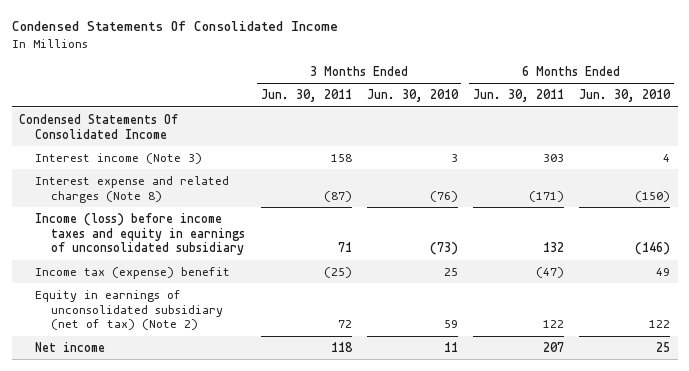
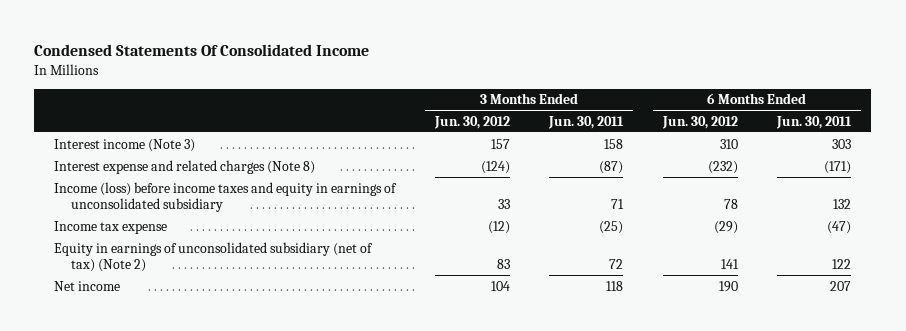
- | 3 Months Ended Jun. 30, 2011 | 3 Months Ended Jun. 30, 2010 | 6 Months Ended Jun. 30, 2011 | 6 Months Ended Jun. 30, 2010
+ | 3 Months Ended Jun. 30, 2012 | 3 Months Ended Jun. 30, 2011 | 6 Months Ended Jun. 30, 2012 | 6 Months Ended Jun. 30, 2011
- Condensed Statements Of Consolidated Income
- Income tax (expense) benefit | (25) | 25 | (47) | 49
+ Income tax expense | (12) | (25) | (29) | (47)

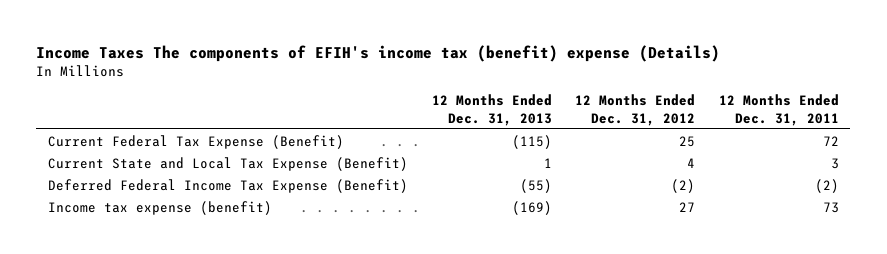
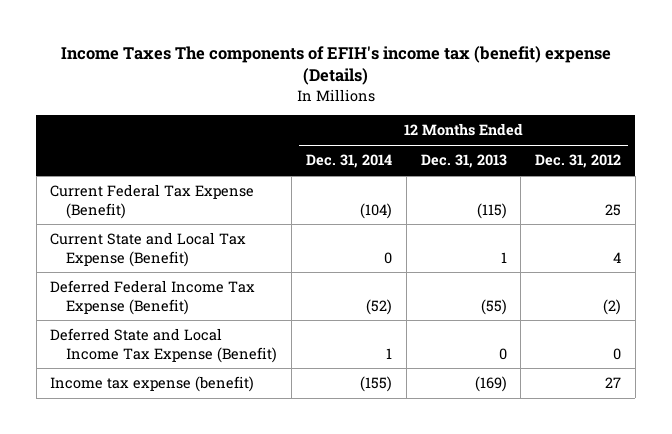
- | 12 Months Ended Dec. 31, 2013 | 12 Months Ended Dec. 31, 2012 | 12 Months Ended Dec. 31, 2011
+ | 12 Months Ended Dec. 31, 2014 | 12 Months Ended Dec. 31, 2013 | 12 Months Ended Dec. 31, 2012
+ Deferred State and Local Income Tax Expense (Benefit) | 1 | 0 | 0

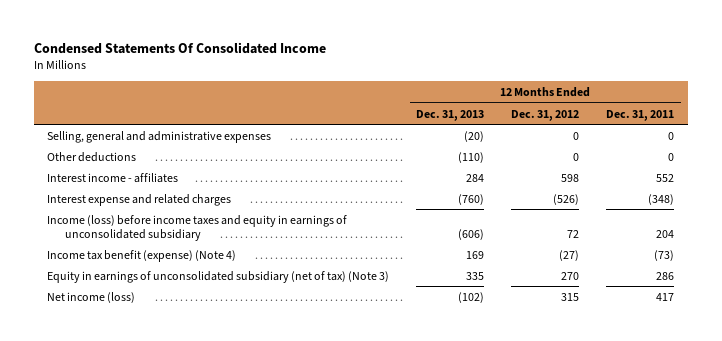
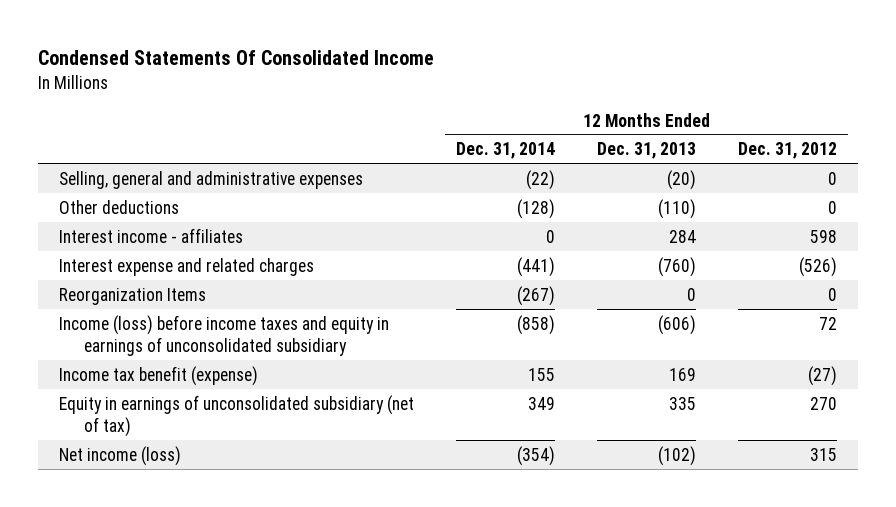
- | 12 Months Ended Dec. 31, 2013 | 12 Months Ended Dec. 31, 2012 | 12 Months Ended Dec. 31, 2011
+ | 12 Months Ended Dec. 31, 2014 | 12 Months Ended Dec. 31, 2013 | 12 Months Ended Dec. 31, 2012
+ Reorganization Items | (267) | 0 | 0
- Income tax benefit (expense) (Note 4) | 169 | (27) | (73)
- Equity in earnings of unconsolidated subsidiary (net of tax) (Note 3) | 335 | 270 | 286
+ Income tax benefit (expense) | 155 | 169 | (27)
+ Equity in earnings of unconsolidated subsidiary (net of tax) | 349 | 335 | 270

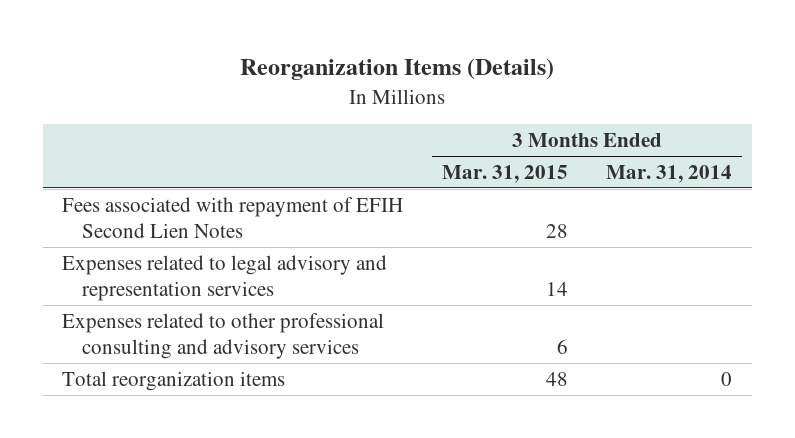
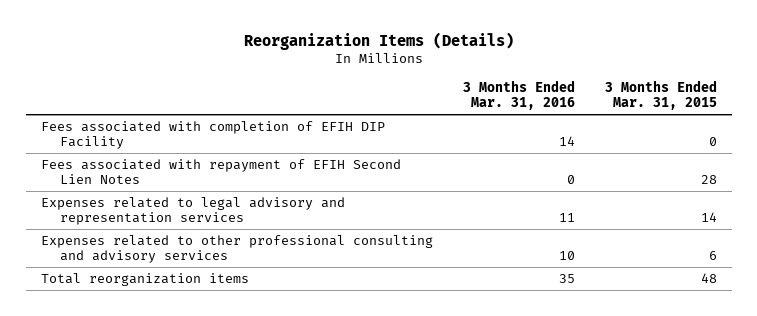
- | 3 Months Ended Mar. 31, 2015 | 3 Months Ended Mar. 31, 2014
+ | 3 Months Ended Mar. 31, 2016 | 3 Months Ended Mar. 31, 2015
+ Fees associated with completion of EFIH DIP Facility | 14 | 0

